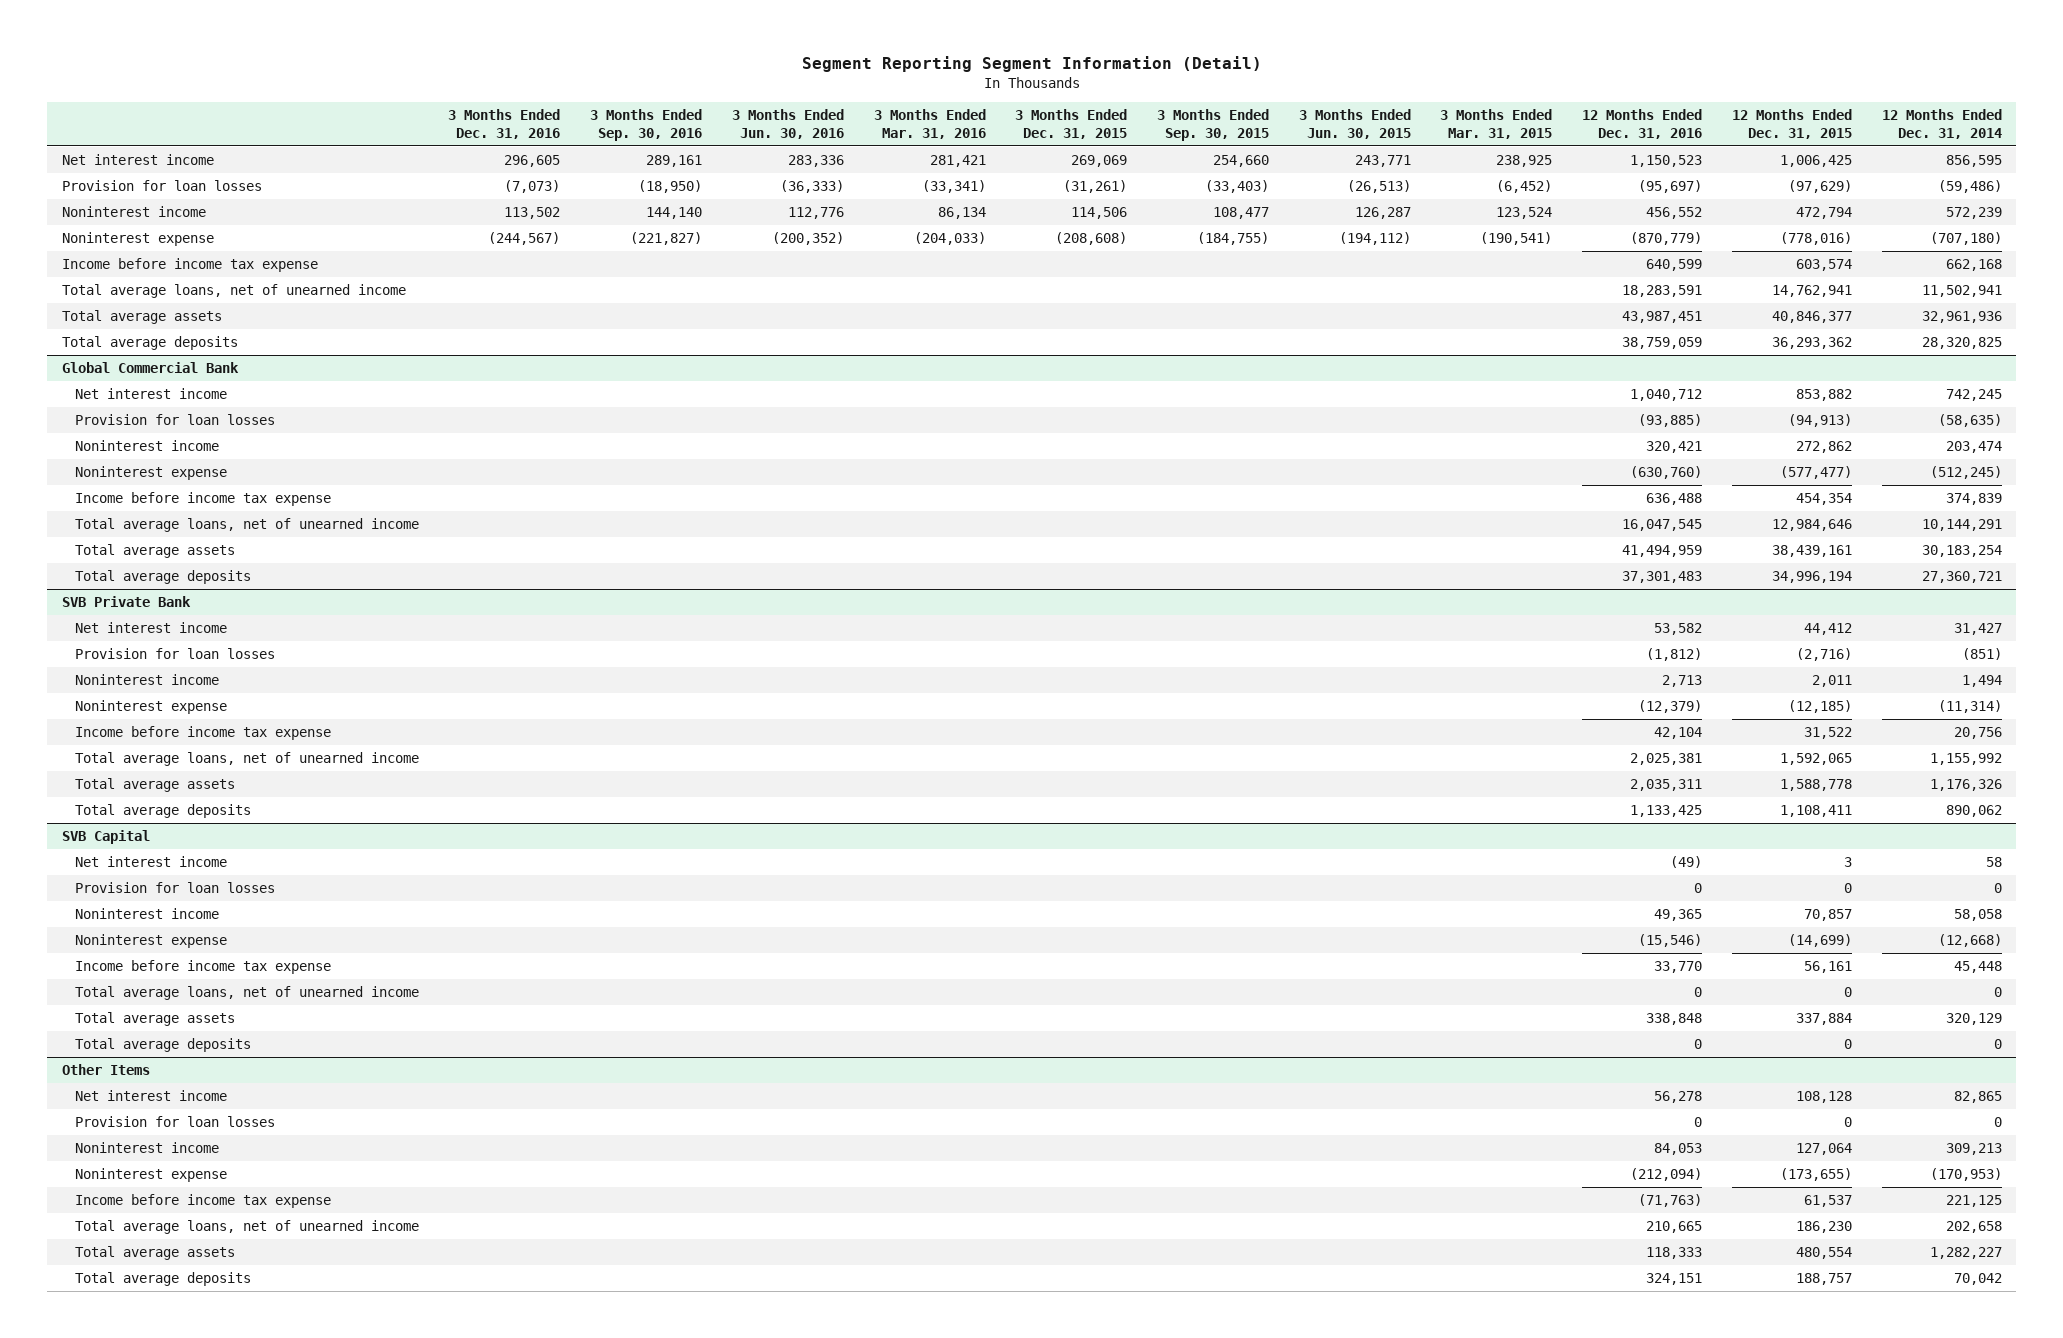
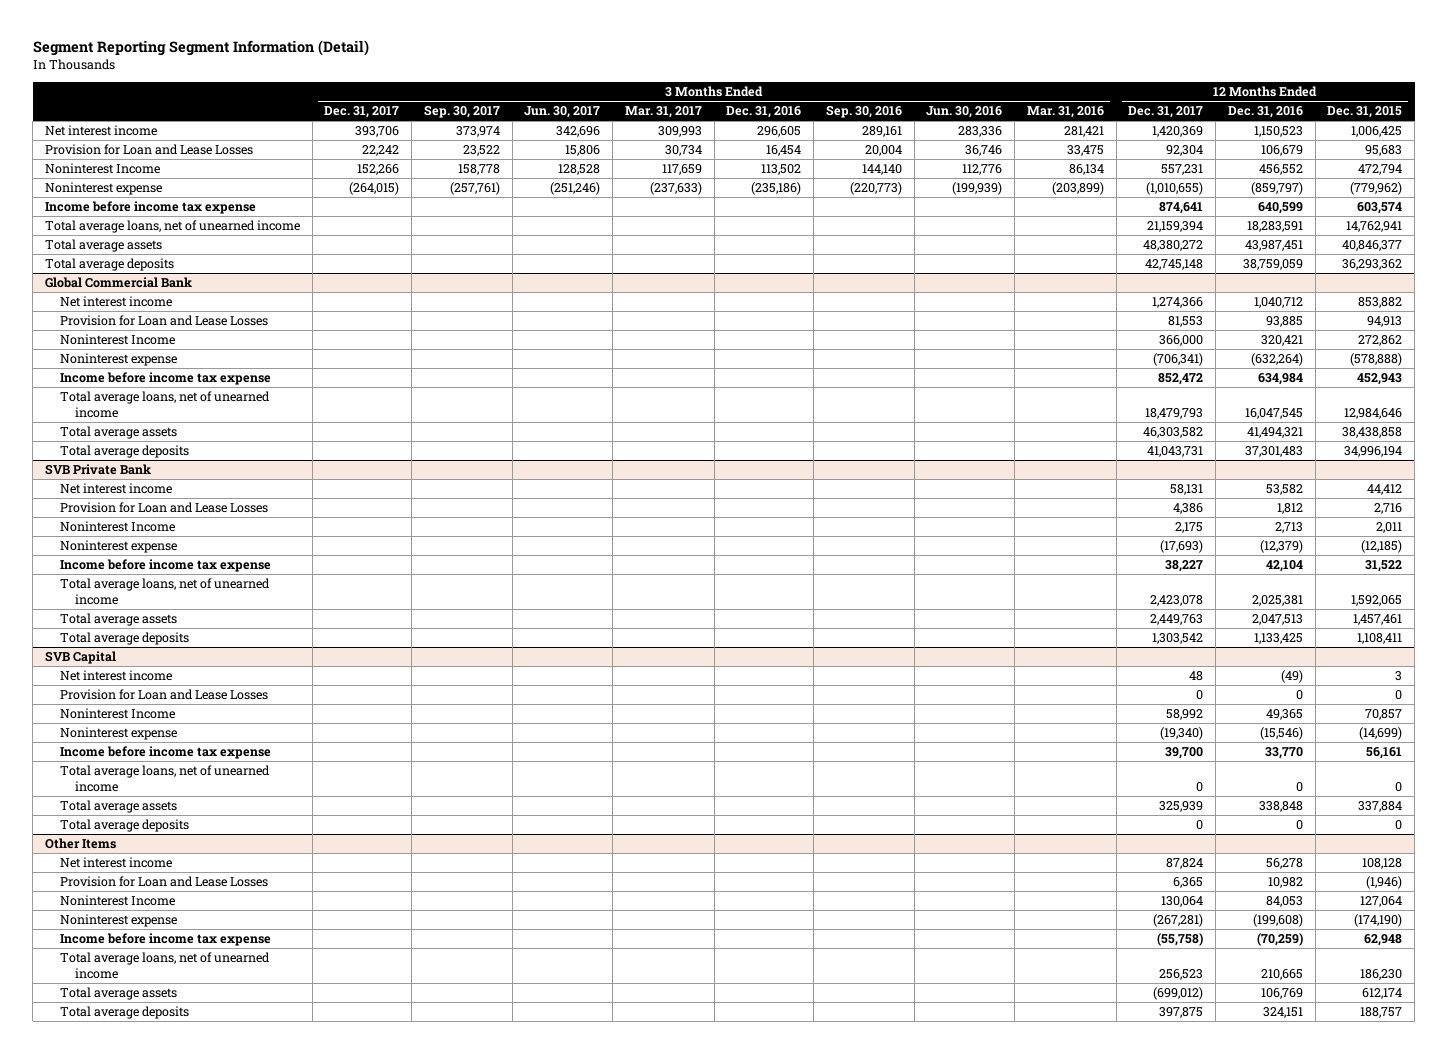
- | 3 Months Ended Dec. 31, 2016 | 3 Months Ended Sep. 30, 2016 | 3 Months Ended Jun. 30, 2016 | 3 Months Ended Mar. 31, 2016 | 3 Months Ended Dec. 31, 2015 | 3 Months Ended Sep. 30, 2015 | 3 Months Ended Jun. 30, 2015 | 3 Months Ended Mar. 31, 2015 | 12 Months Ended Dec. 31, 2016 | 12 Months Ended Dec. 31, 2015 | 12 Months Ended Dec. 31, 2014
+ | 3 Months Ended Dec. 31, 2017 | 3 Months Ended Sep. 30, 2017 | 3 Months Ended Jun. 30, 2017 | 3 Months Ended Mar. 31, 2017 | 3 Months Ended Dec. 31, 2016 | 3 Months Ended Sep. 30, 2016 | 3 Months Ended Jun. 30, 2016 | 3 Months Ended Mar. 31, 2016 | 12 Months Ended Dec. 31, 2017 | 12 Months Ended Dec. 31, 2016 | 12 Months Ended Dec. 31, 2015
- Provision for loan losses | (7,073) | (18,950) | (36,333) | (33,341) | (31,261) | (33,403) | (26,513) | (6,452) | (95,697) | (97,629) | (59,486)
- Noninterest income | 113,502 | 144,140 | 112,776 | 86,134 | 114,506 | 108,477 | 126,287 | 123,524 | 456,552 | 472,794 | 572,239
- Noninterest expense | (244,567) | (221,827) | (200,352) | (204,033) | (208,608) | (184,755) | (194,112) | (190,541) | (870,779) | (778,016) | (707,180)
+ Provision for Loan and Lease Losses | 22,242 | 23,522 | 15,806 | 30,734 | 16,454 | 20,004 | 36,746 | 33,475 | 92,304 | 106,679 | 95,683
+ Noninterest Income | 152,266 | 158,778 | 128,528 | 117,659 | 113,502 | 144,140 | 112,776 | 86,134 | 557,231 | 456,552 | 472,794
+ Noninterest expense | (264,015) | (257,761) | (251,246) | (237,633) | (235,186) | (220,773) | (199,939) | (203,899) | (1,010,655) | (859,797) | (779,962)
@ Global Commercial Bank
- Provision for loan losses | | | | | | | | | (93,885) | (94,913) | (58,635)
- Noninterest income | | | | | | | | | 320,421 | 272,862 | 203,474
- Noninterest expense | | | | | | | | | (630,760) | (577,477) | (512,245)
- Income before income tax expense | | | | | | | | | 636,488 | 454,354 | 374,839
+ Provision for Loan and Lease Losses | | | | | | | | | 81,553 | 93,885 | 94,913
+ Noninterest Income | | | | | | | | | 366,000 | 320,421 | 272,862
+ Noninterest expense | | | | | | | | | (706,341) | (632,264) | (578,888)
+ Income before income tax expense | | | | | | | | | 852,472 | 634,984 | 452,943
- Total average assets | | | | | | | | | 41,494,959 | 38,439,161 | 30,183,254
+ Total average assets | | | | | | | | | 46,303,582 | 41,494,321 | 38,438,858
@ SVB Private Bank
- Provision for loan losses | | | | | | | | | (1,812) | (2,716) | (851)
- Noninterest income | | | | | | | | | 2,713 | 2,011 | 1,494
+ Provision for Loan and Lease Losses | | | | | | | | | 4,386 | 1,812 | 2,716
+ Noninterest Income | | | | | | | | | 2,175 | 2,713 | 2,011
- Total average assets | | | | | | | | | 2,035,311 | 1,588,778 | 1,176,326
+ Total average assets | | | | | | | | | 2,449,763 | 2,047,513 | 1,457,461
@ SVB Capital
- Provision for loan losses | | | | | | | | | 0 | 0 | 0
- Noninterest income | | | | | | | | | 49,365 | 70,857 | 58,058
+ Provision for Loan and Lease Losses | | | | | | | | | 0 | 0 | 0
+ Noninterest Income | | | | | | | | | 58,992 | 49,365 | 70,857
@ Other Items
- Provision for loan losses | | | | | | | | | 0 | 0 | 0
- Noninterest income | | | | | | | | | 84,053 | 127,064 | 309,213
- Noninterest expense | | | | | | | | | (212,094) | (173,655) | (170,953)
- Income before income tax expense | | | | | | | | | (71,763) | 61,537 | 221,125
+ Provision for Loan and Lease Losses | | | | | | | | | 6,365 | 10,982 | (1,946)
+ Noninterest Income | | | | | | | | | 130,064 | 84,053 | 127,064
+ Noninterest expense | | | | | | | | | (267,281) | (199,608) | (174,190)
+ Income before income tax expense | | | | | | | | | (55,758) | (70,259) | 62,948
- Total average assets | | | | | | | | | 118,333 | 480,554 | 1,282,227
+ Total average assets | | | | | | | | | (699,012) | 106,769 | 612,174

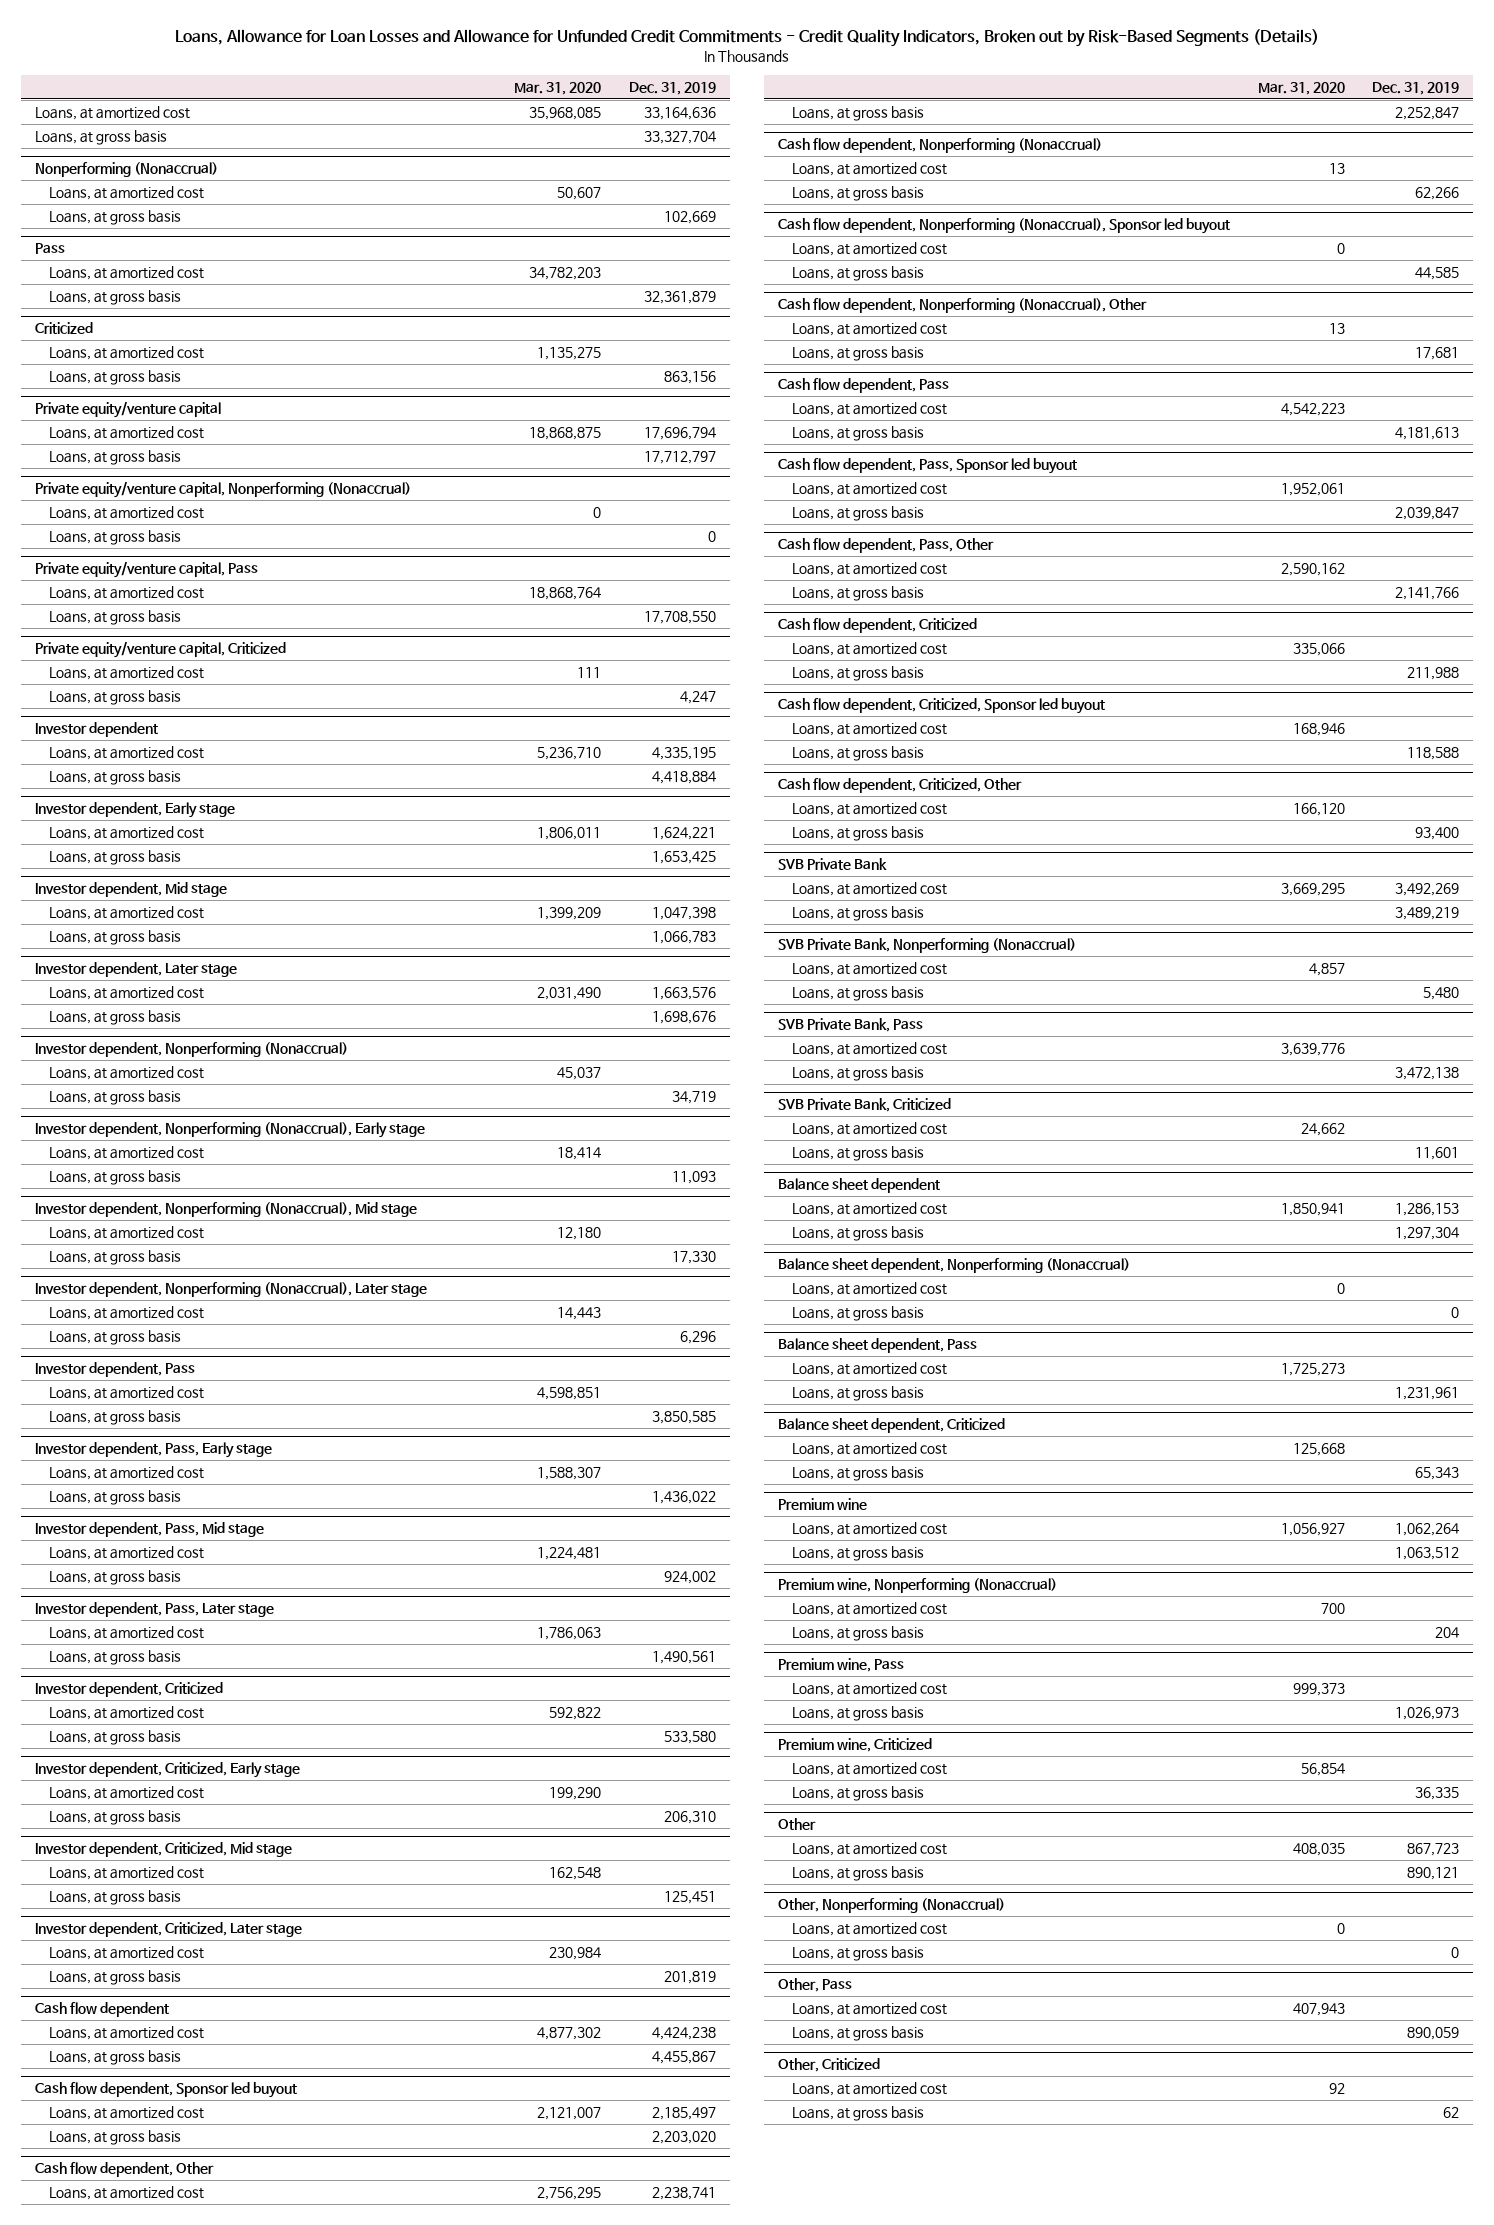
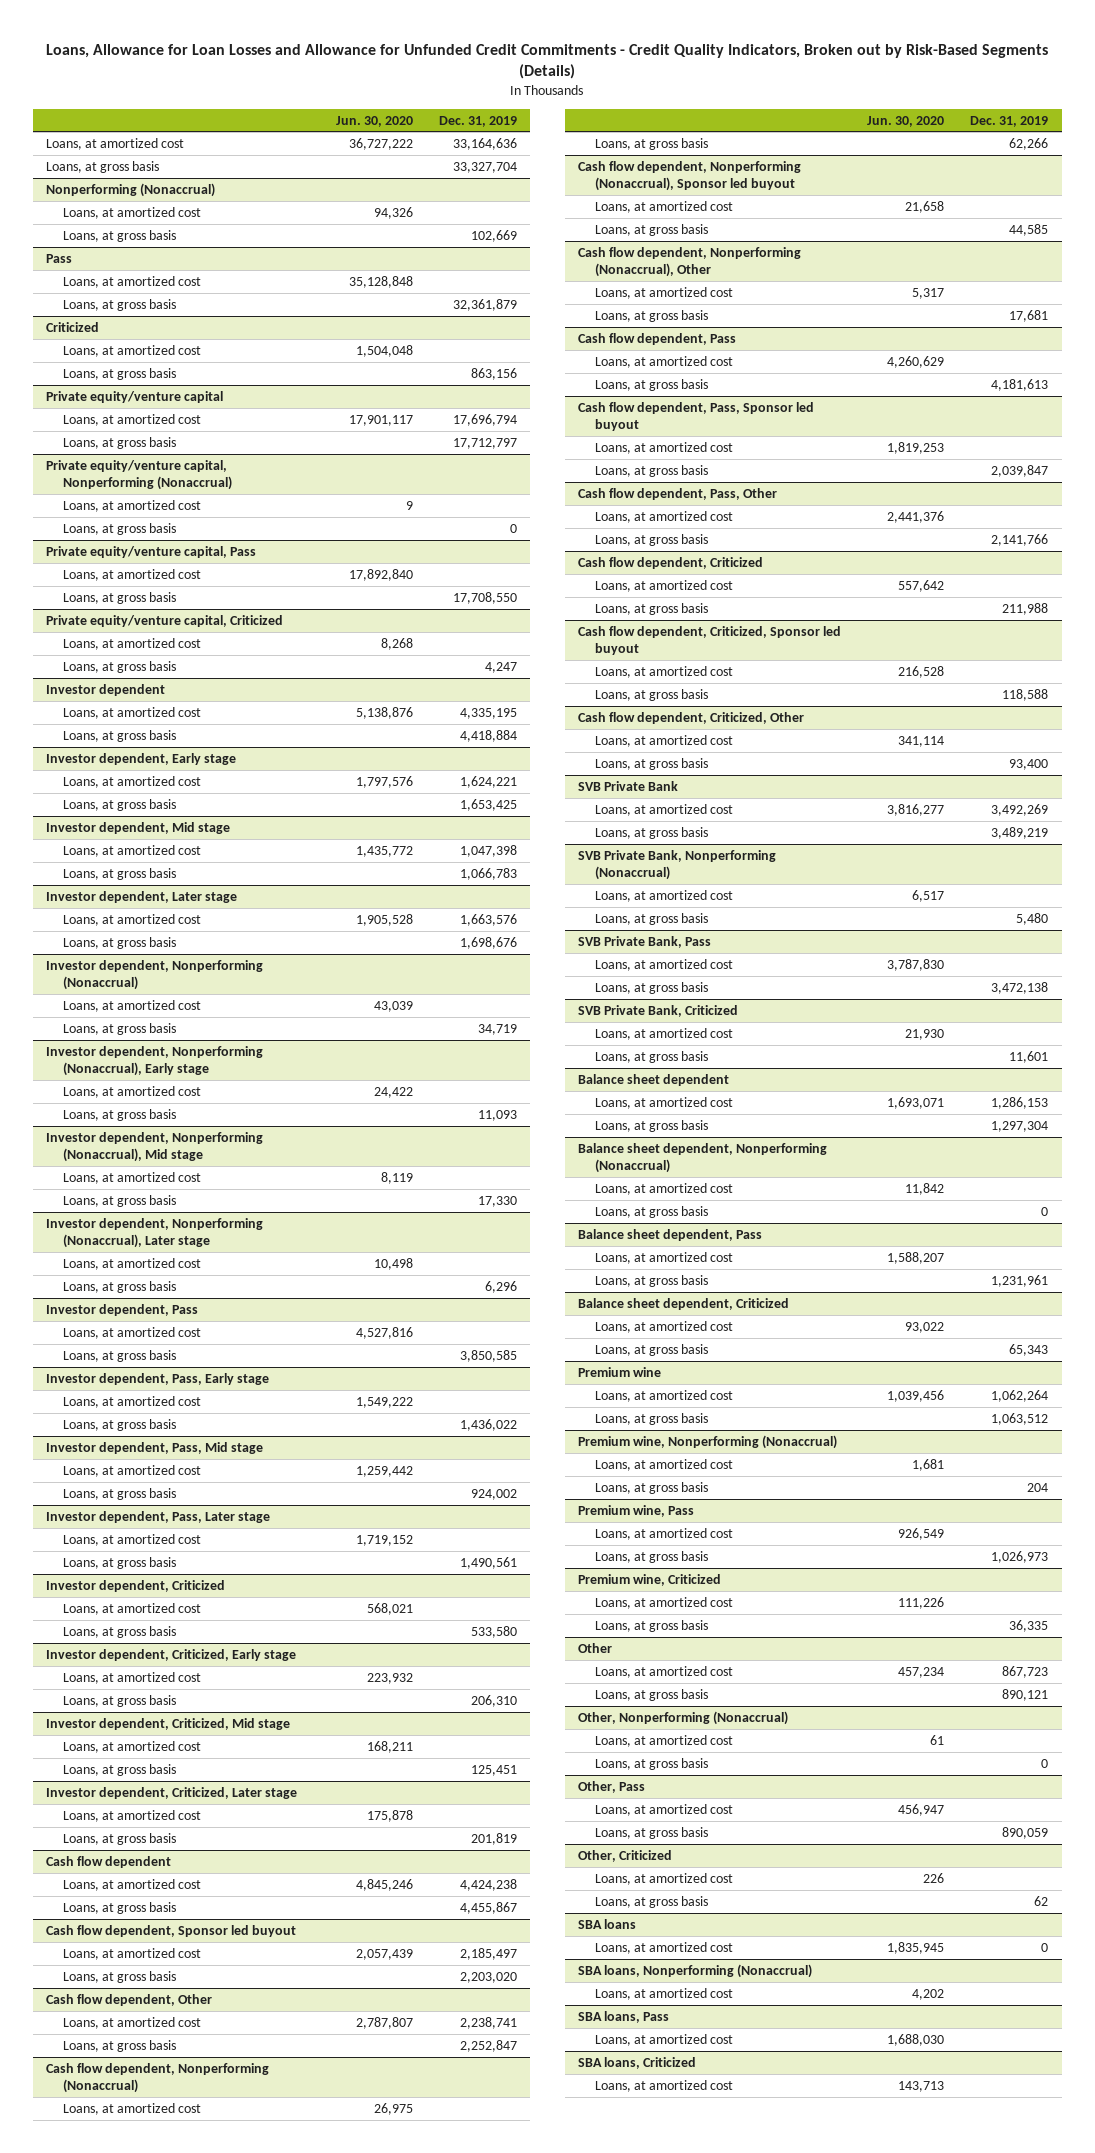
- | Mar. 31, 2020 | Dec. 31, 2019
+ | Jun. 30, 2020 | Dec. 31, 2019
+ SBA loans
+ Loans, at amortized cost | 1,835,945 | 0
+ SBA loans, Nonperforming (Nonaccrual)
+ Loans, at amortized cost | 4,202 |
+ SBA loans, Pass
+ Loans, at amortized cost | 1,688,030 |
+ SBA loans, Criticized
+ Loans, at amortized cost | 143,713 |

